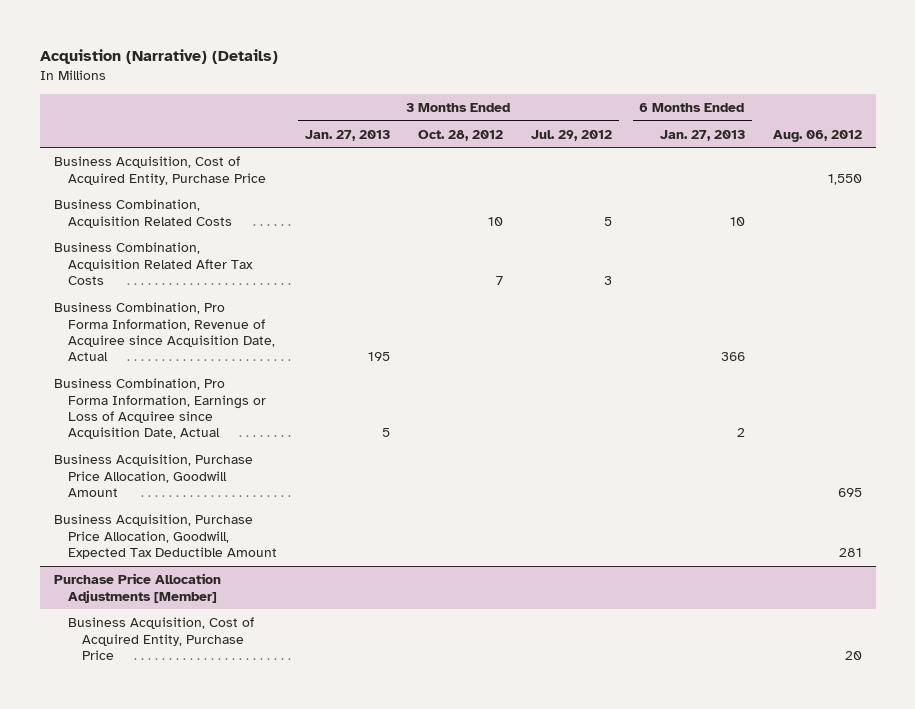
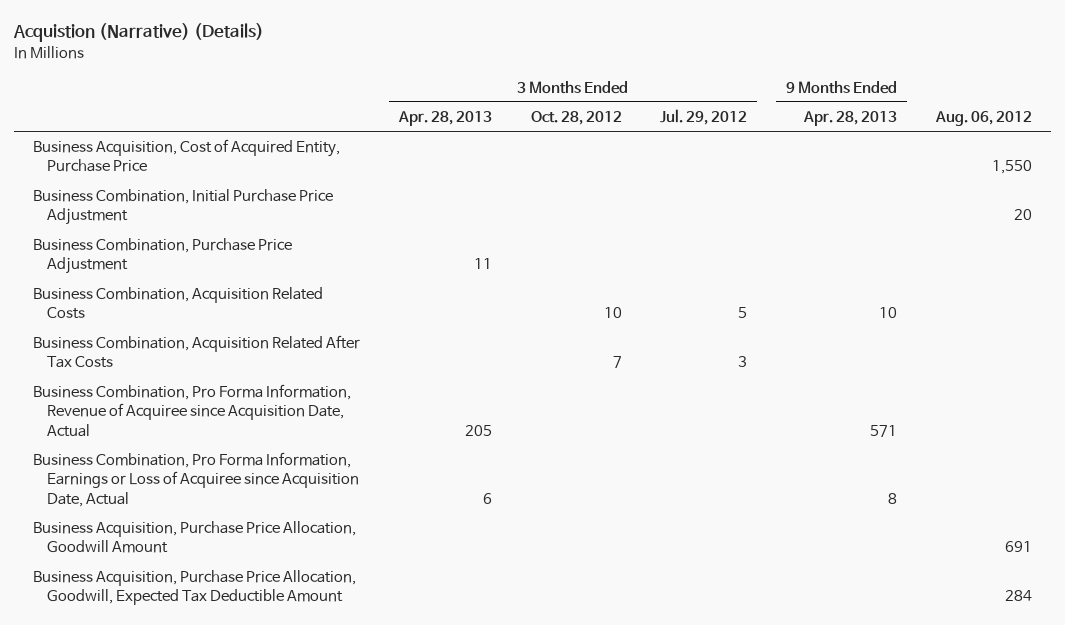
- | 3 Months Ended Jan. 27, 2013 | 3 Months Ended Oct. 28, 2012 | 3 Months Ended Jul. 29, 2012 | 6 Months Ended Jan. 27, 2013 | Aug. 06, 2012
+ | 3 Months Ended Apr. 28, 2013 | 3 Months Ended Oct. 28, 2012 | 3 Months Ended Jul. 29, 2012 | 9 Months Ended Apr. 28, 2013 | Aug. 06, 2012
+ Business Combination, Initial Purchase Price Adjustment | | | | | 20
+ Business Combination, Purchase Price Adjustment | 11 | | | |
- Business Acquisition, Purchase Price Allocation, Goodwill Amount | | | | | 695
- Business Acquisition, Purchase Price Allocation, Goodwill, Expected Tax Deductible Amount | | | | | 281
- Purchase Price Allocation Adjustments [Member]
- Business Acquisition, Cost of Acquired Entity, Purchase Price | | | | | 20
+ Business Acquisition, Purchase Price Allocation, Goodwill Amount | | | | | 691
+ Business Acquisition, Purchase Price Allocation, Goodwill, Expected Tax Deductible Amount | | | | | 284

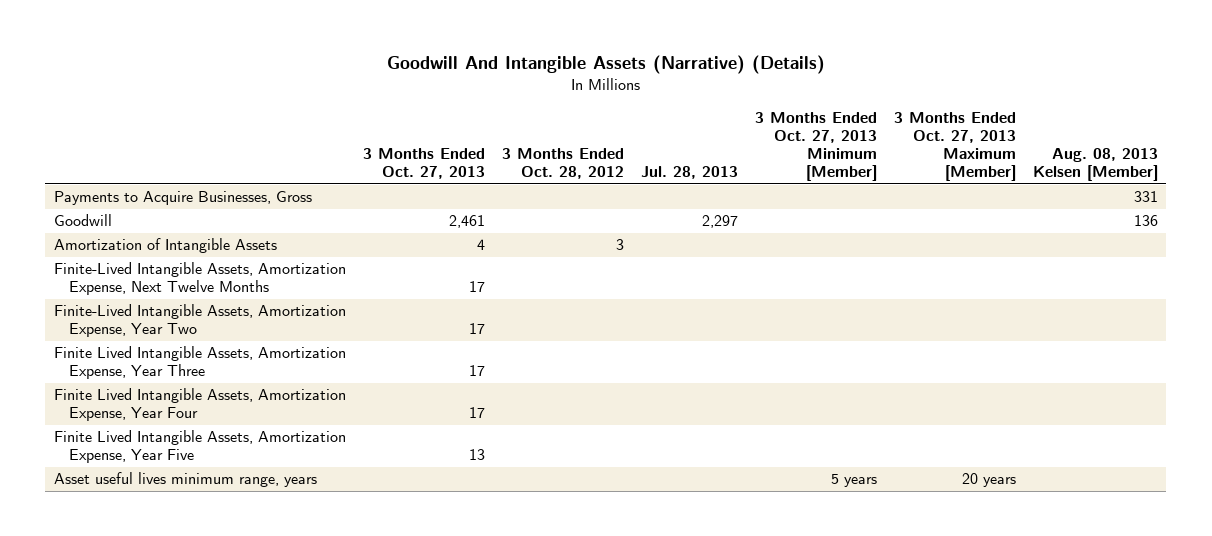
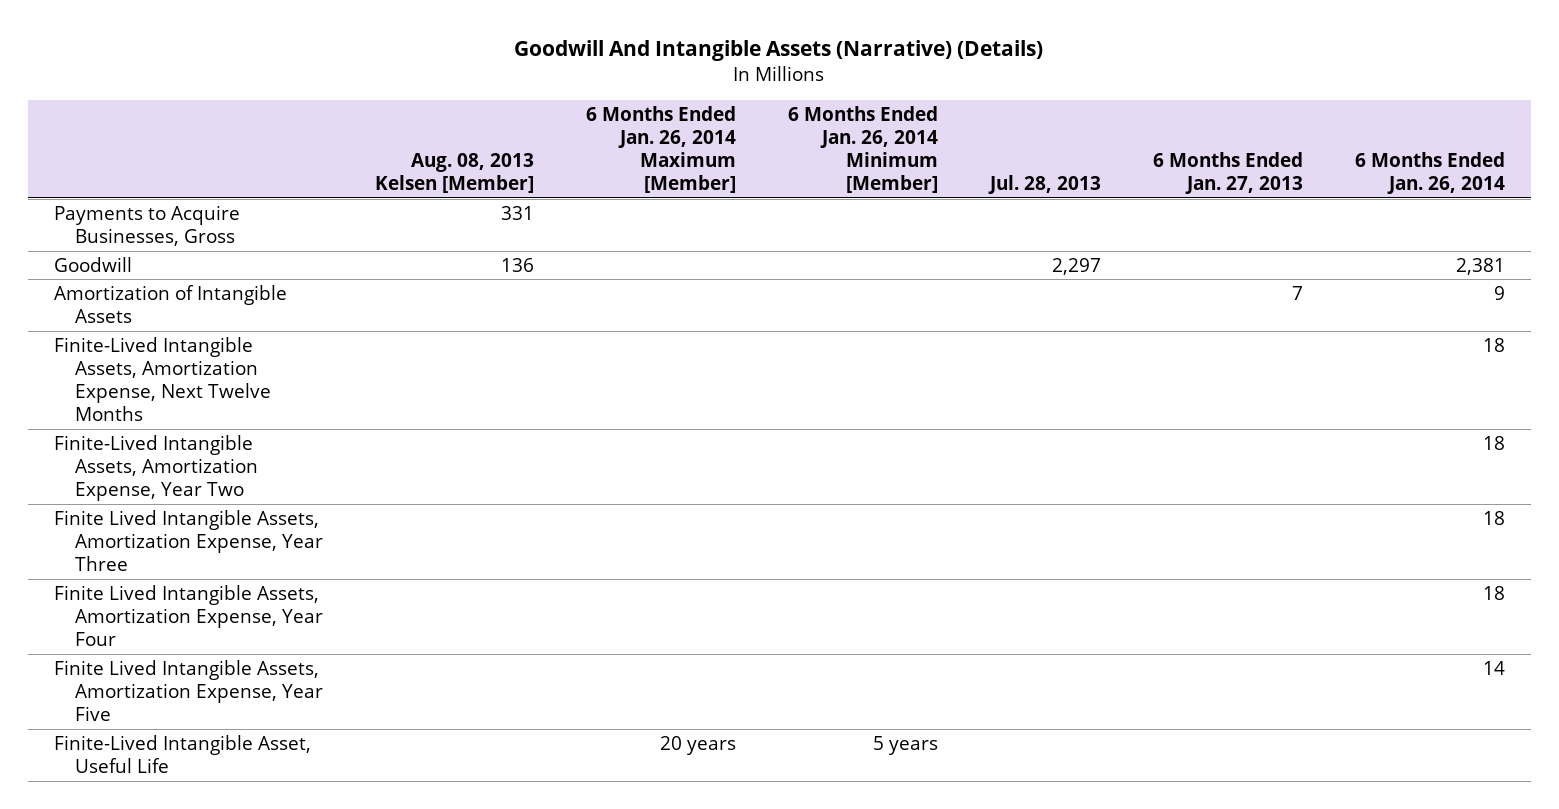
- | 3 Months Ended Oct. 27, 2013 | 3 Months Ended Oct. 28, 2012 | Jul. 28, 2013 | 3 Months Ended Oct. 27, 2013 Minimum [Member] | 3 Months Ended Oct. 27, 2013 Maximum [Member] | Aug. 08, 2013 Kelsen [Member]
+ | Aug. 08, 2013 Kelsen [Member] | 6 Months Ended Jan. 26, 2014 Maximum [Member] | 6 Months Ended Jan. 26, 2014 Minimum [Member] | Jul. 28, 2013 | 6 Months Ended Jan. 27, 2013 | 6 Months Ended Jan. 26, 2014
- Asset useful lives minimum range, years | | | | 5 years | 20 years |
+ Finite-Lived Intangible Asset, Useful Life | | 20 years | 5 years | | |

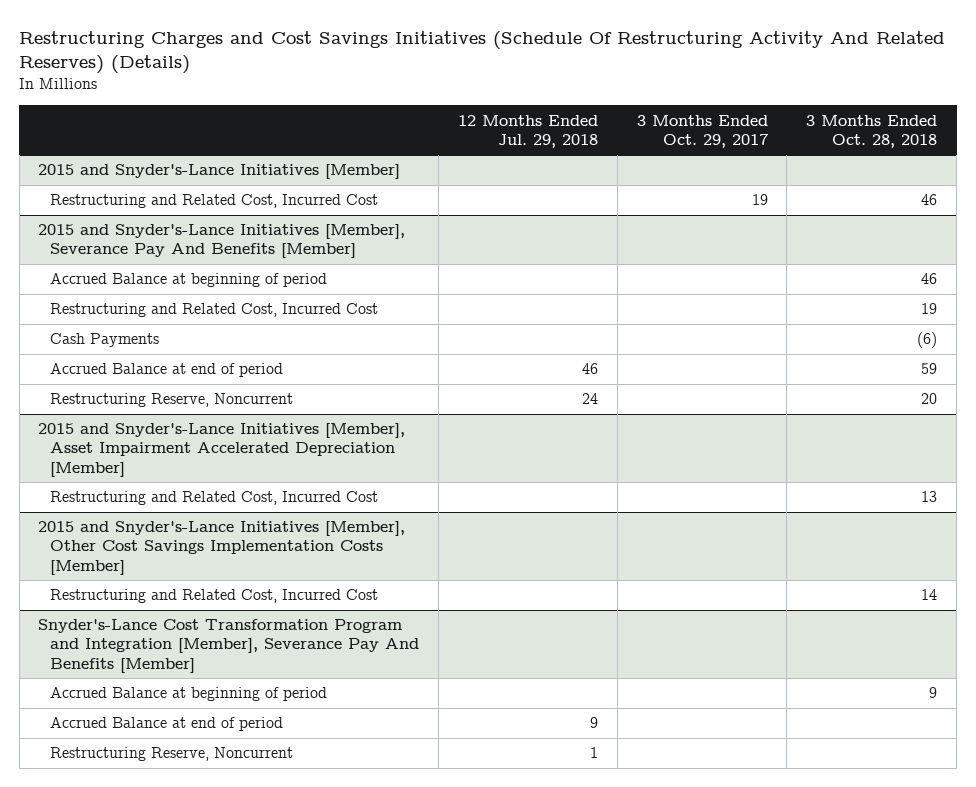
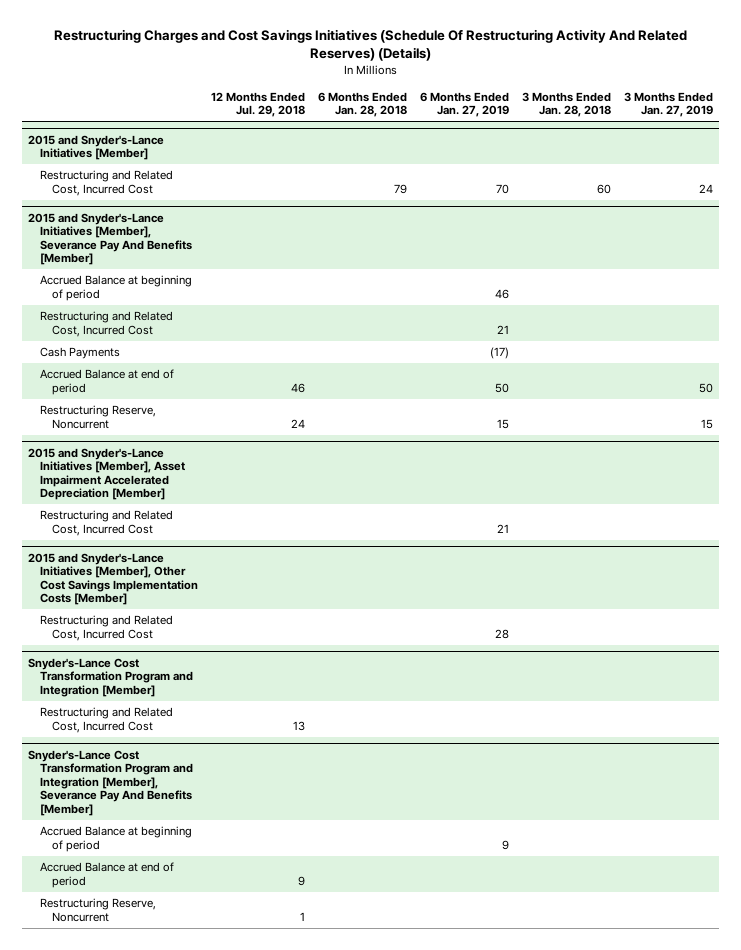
- | 12 Months Ended Jul. 29, 2018 | 3 Months Ended Oct. 29, 2017 | 3 Months Ended Oct. 28, 2018
+ | 12 Months Ended Jul. 29, 2018 | 6 Months Ended Jan. 28, 2018 | 6 Months Ended Jan. 27, 2019 | 3 Months Ended Jan. 28, 2018 | 3 Months Ended Jan. 27, 2019
+ Snyder's-Lance Cost Transformation Program and Integration [Member]
+ Restructuring and Related Cost, Incurred Cost | 13 | | | |

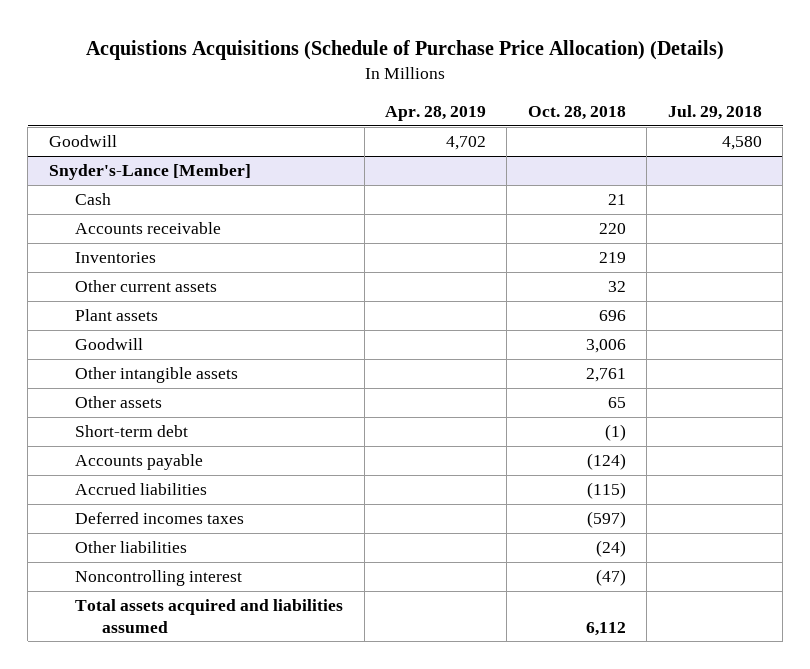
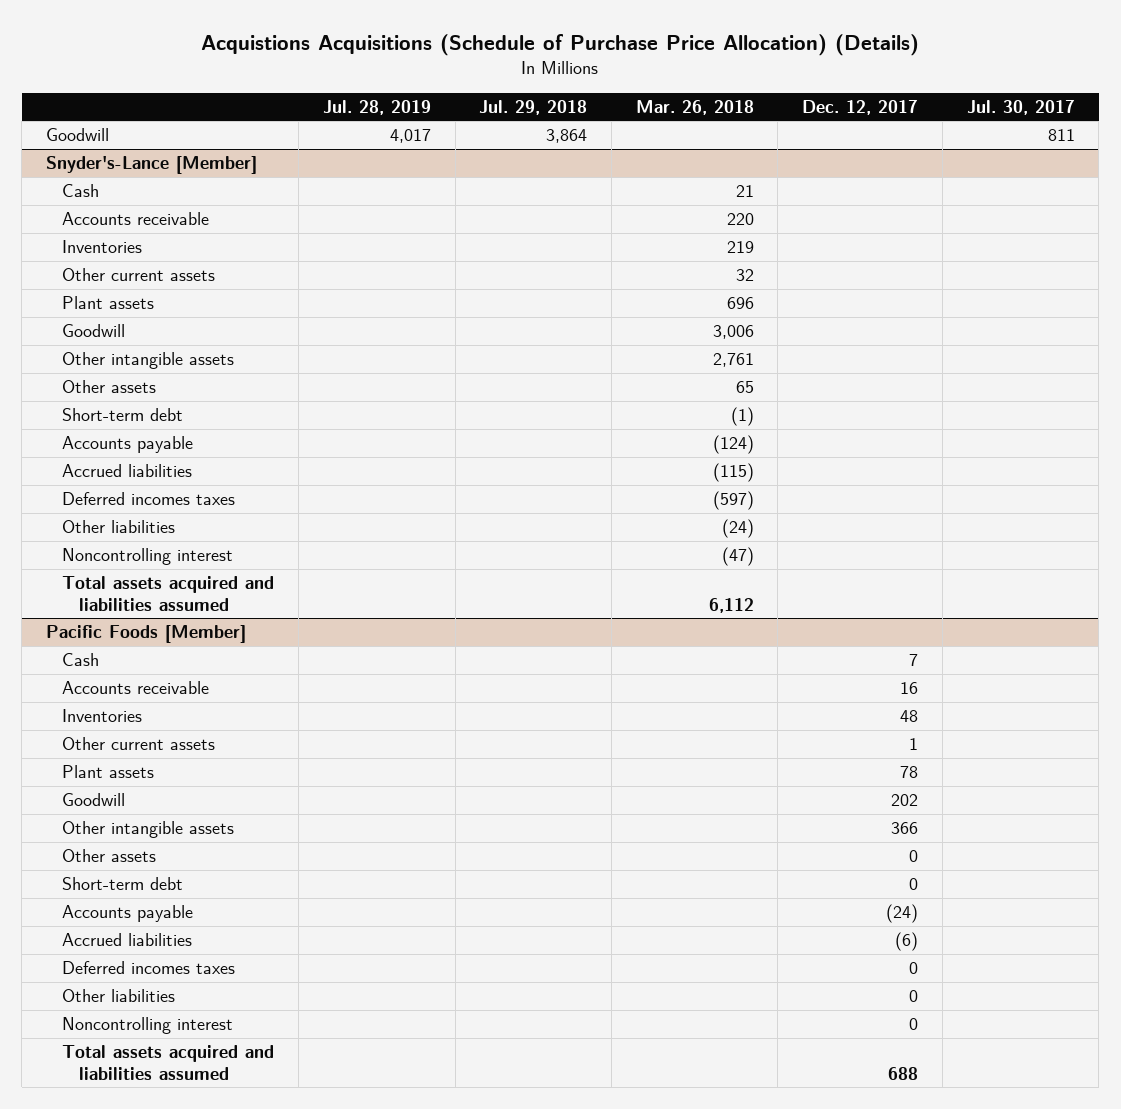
- | Apr. 28, 2019 | Oct. 28, 2018 | Jul. 29, 2018
+ | Jul. 28, 2019 | Jul. 29, 2018 | Mar. 26, 2018 | Dec. 12, 2017 | Jul. 30, 2017
- Goodwill | 4,702 | | 4,580
+ Goodwill | 4,017 | 3,864 | | | 811
+ Pacific Foods [Member]
+ Cash | | | | 7 |
+ Accounts receivable | | | | 16 |
+ Inventories | | | | 48 |
+ Other current assets | | | | 1 |
+ Plant assets | | | | 78 |
+ Goodwill | | | | 202 |
+ Other intangible assets | | | | 366 |
+ Other assets | | | | 0 |
+ Short-term debt | | | | 0 |
+ Accounts payable | | | | (24) |
+ Accrued liabilities | | | | (6) |
+ Deferred incomes taxes | | | | 0 |
+ Other liabilities | | | | 0 |
+ Noncontrolling interest | | | | 0 |
+ Total assets acquired and liabilities assumed | | | | 688 |

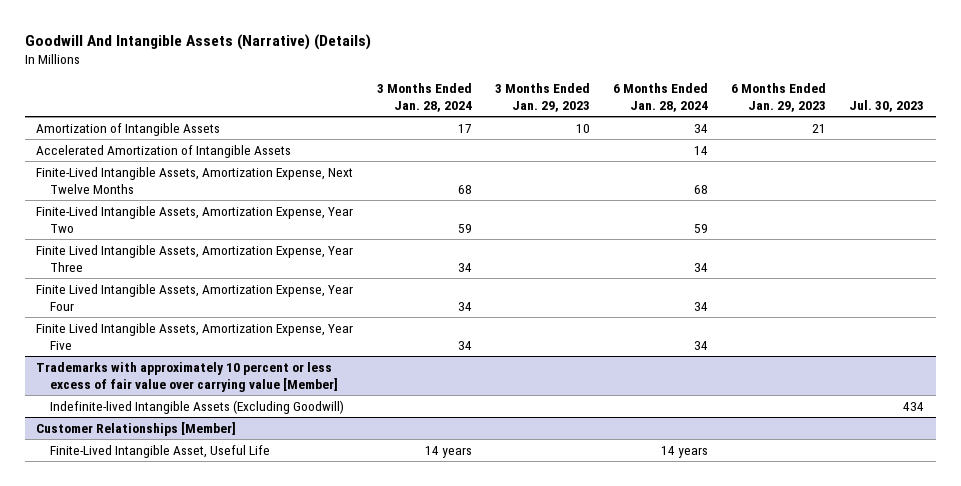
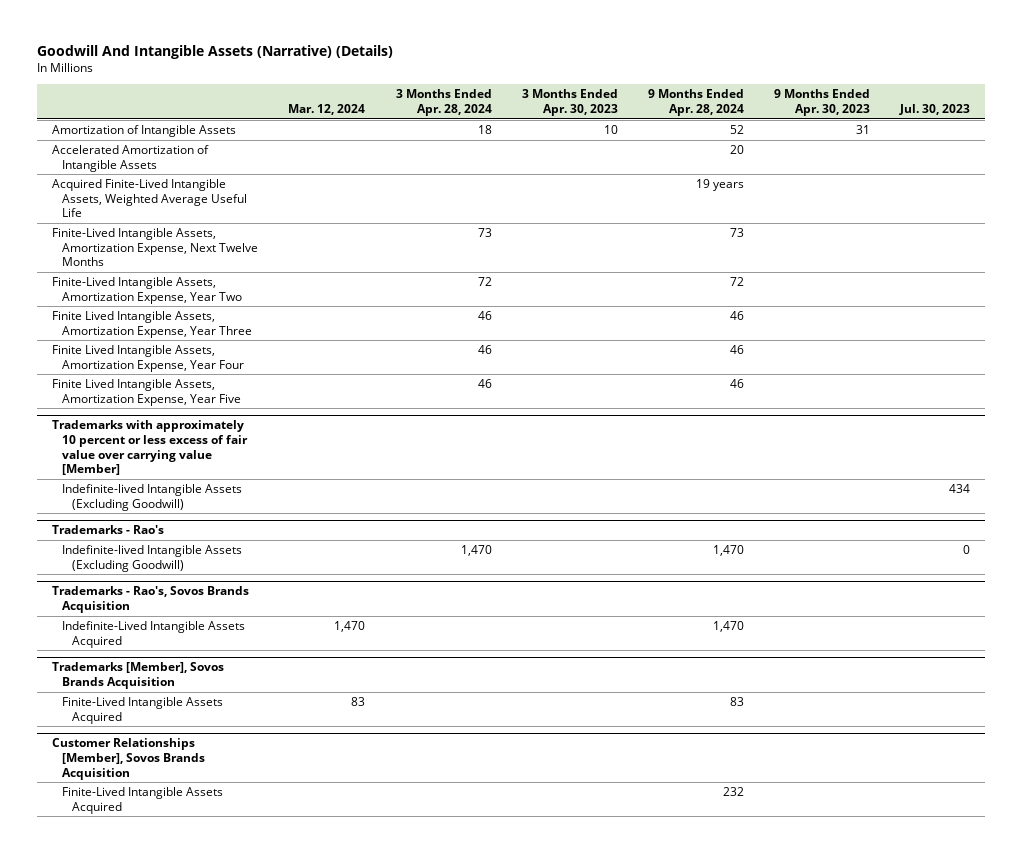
- | 3 Months Ended Jan. 28, 2024 | 3 Months Ended Jan. 29, 2023 | 6 Months Ended Jan. 28, 2024 | 6 Months Ended Jan. 29, 2023 | Jul. 30, 2023
+ | Mar. 12, 2024 | 3 Months Ended Apr. 28, 2024 | 3 Months Ended Apr. 30, 2023 | 9 Months Ended Apr. 28, 2024 | 9 Months Ended Apr. 30, 2023 | Jul. 30, 2023
+ Acquired Finite-Lived Intangible Assets, Weighted Average Useful Life | | | | 19 years | |
- Customer Relationships [Member]
- Finite-Lived Intangible Asset, Useful Life | 14 years | | 14 years | |
+ Trademarks - Rao's
+ Indefinite-lived Intangible Assets (Excluding Goodwill) | | 1,470 | | 1,470 | | 0
+ Trademarks - Rao's, Sovos Brands Acquisition
+ Indefinite-Lived Intangible Assets Acquired | 1,470 | | | 1,470 | |
+ Trademarks [Member], Sovos Brands Acquisition
+ Finite-Lived Intangible Assets Acquired | 83 | | | 83 | |
+ Customer Relationships [Member], Sovos Brands Acquisition
+ Finite-Lived Intangible Assets Acquired | | | | 232 | |

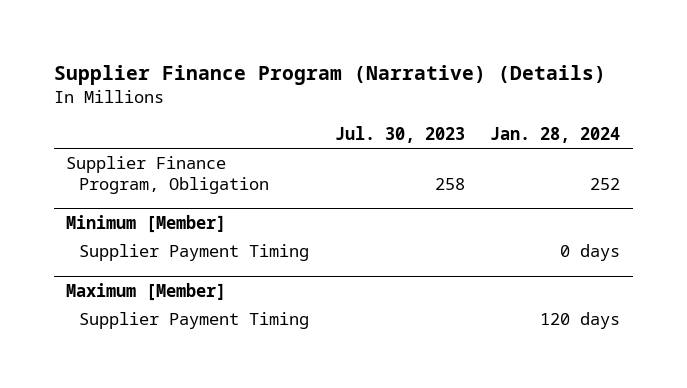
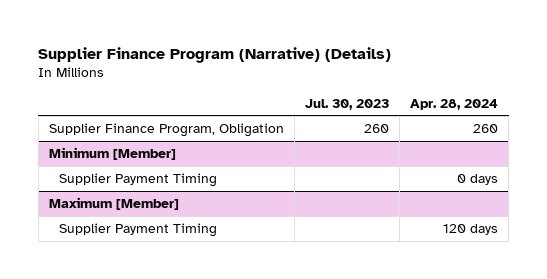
- | Jul. 30, 2023 | Jan. 28, 2024
+ | Jul. 30, 2023 | Apr. 28, 2024
- Supplier Finance Program, Obligation | 258 | 252
+ Supplier Finance Program, Obligation | 260 | 260

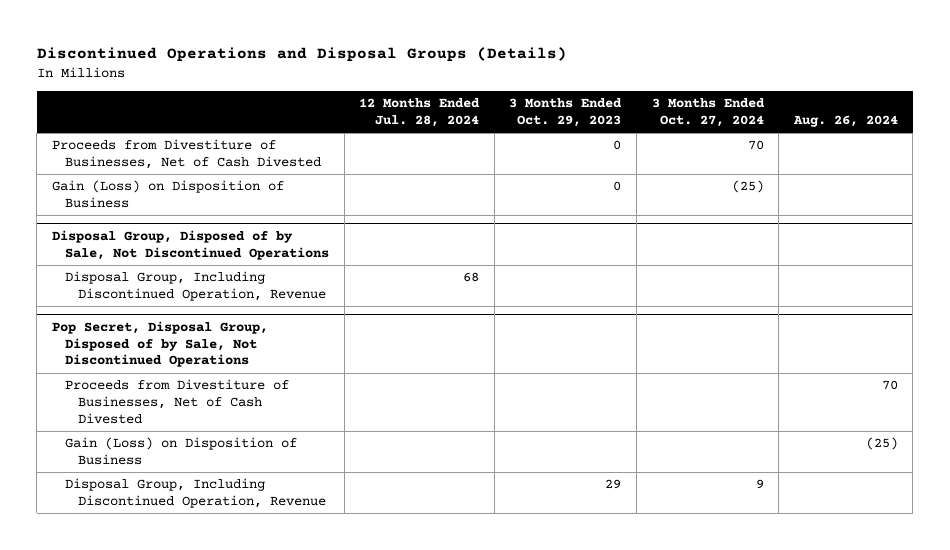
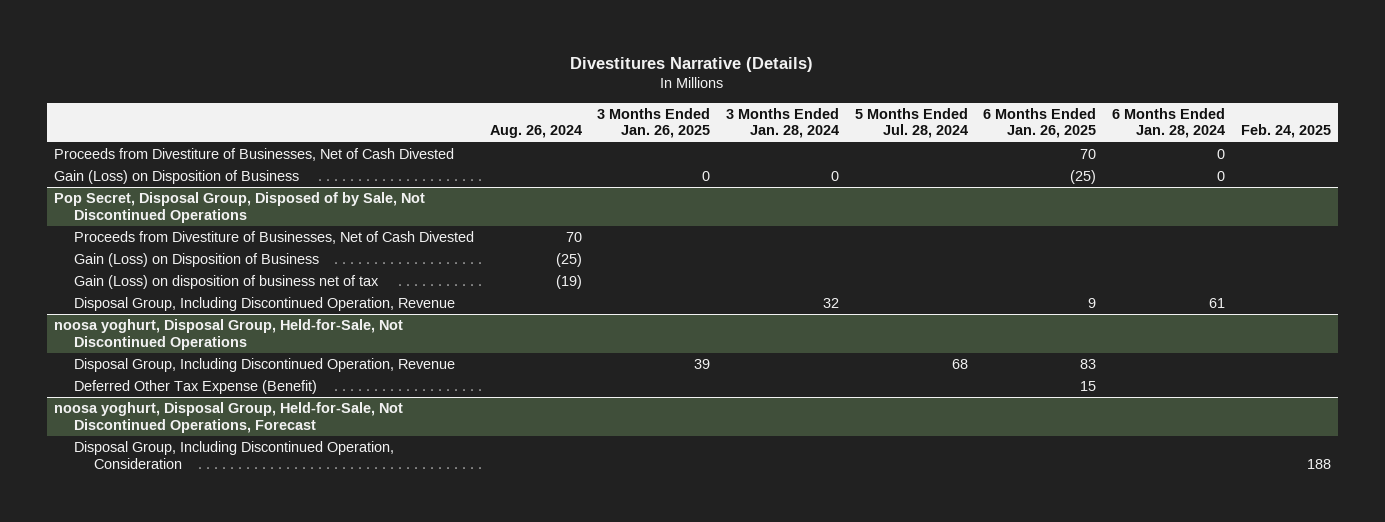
- Discontinued Operations and Disposal Groups (Details)
+ Divestitures Narrative (Details)
- | 12 Months Ended Jul. 28, 2024 | 3 Months Ended Oct. 29, 2023 | 3 Months Ended Oct. 27, 2024 | Aug. 26, 2024
+ | Aug. 26, 2024 | 3 Months Ended Jan. 26, 2025 | 3 Months Ended Jan. 28, 2024 | 5 Months Ended Jul. 28, 2024 | 6 Months Ended Jan. 26, 2025 | 6 Months Ended Jan. 28, 2024 | Feb. 24, 2025
- Disposal Group, Disposed of by Sale, Not Discontinued Operations
- Disposal Group, Including Discontinued Operation, Revenue | 68 | | |
@ Pop Secret, Disposal Group, Disposed of by Sale, Not Discontinued Operations
+ Gain (Loss) on disposition of business net of tax | (19) | | | | | |
+ noosa yoghurt, Disposal Group, Held-for-Sale, Not Discontinued Operations
+ Disposal Group, Including Discontinued Operation, Revenue | | 39 | | 68 | 83 | |
+ Deferred Other Tax Expense (Benefit) | | | | | 15 | |
+ noosa yoghurt, Disposal Group, Held-for-Sale, Not Discontinued Operations, Forecast
+ Disposal Group, Including Discontinued Operation, Consideration | | | | | | | 188

